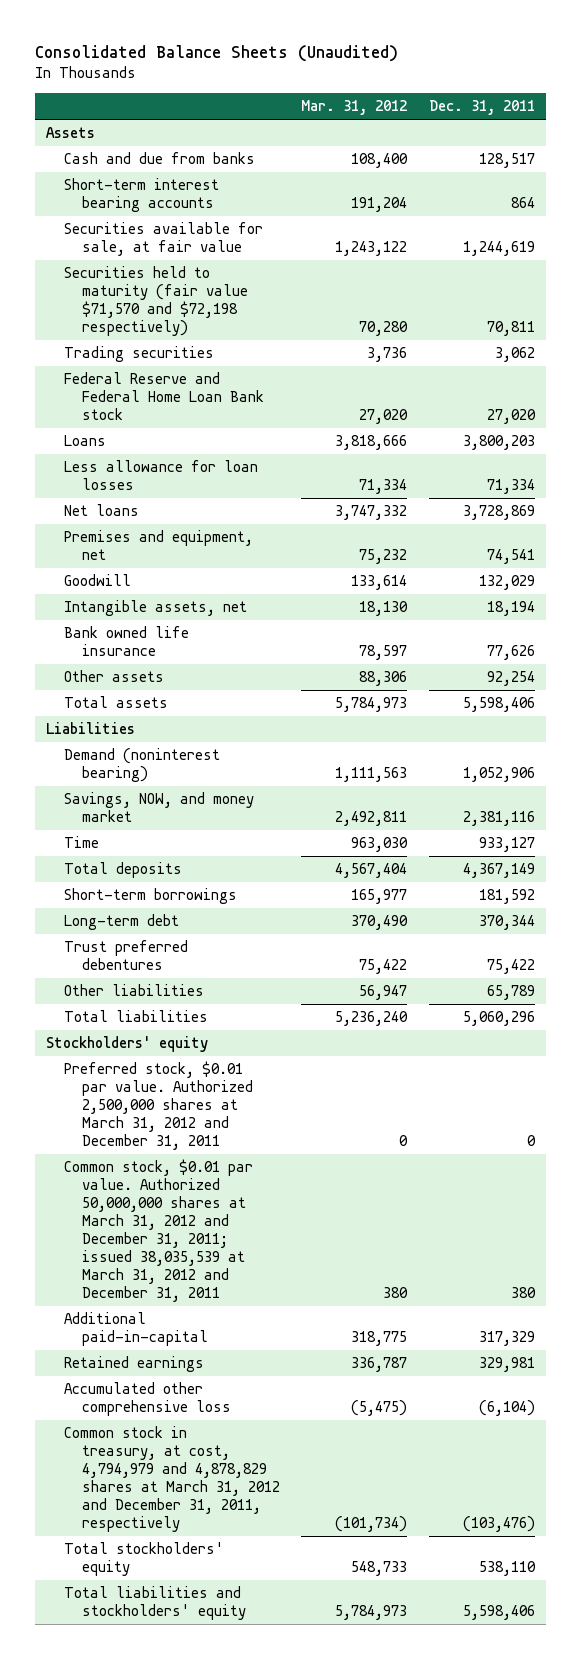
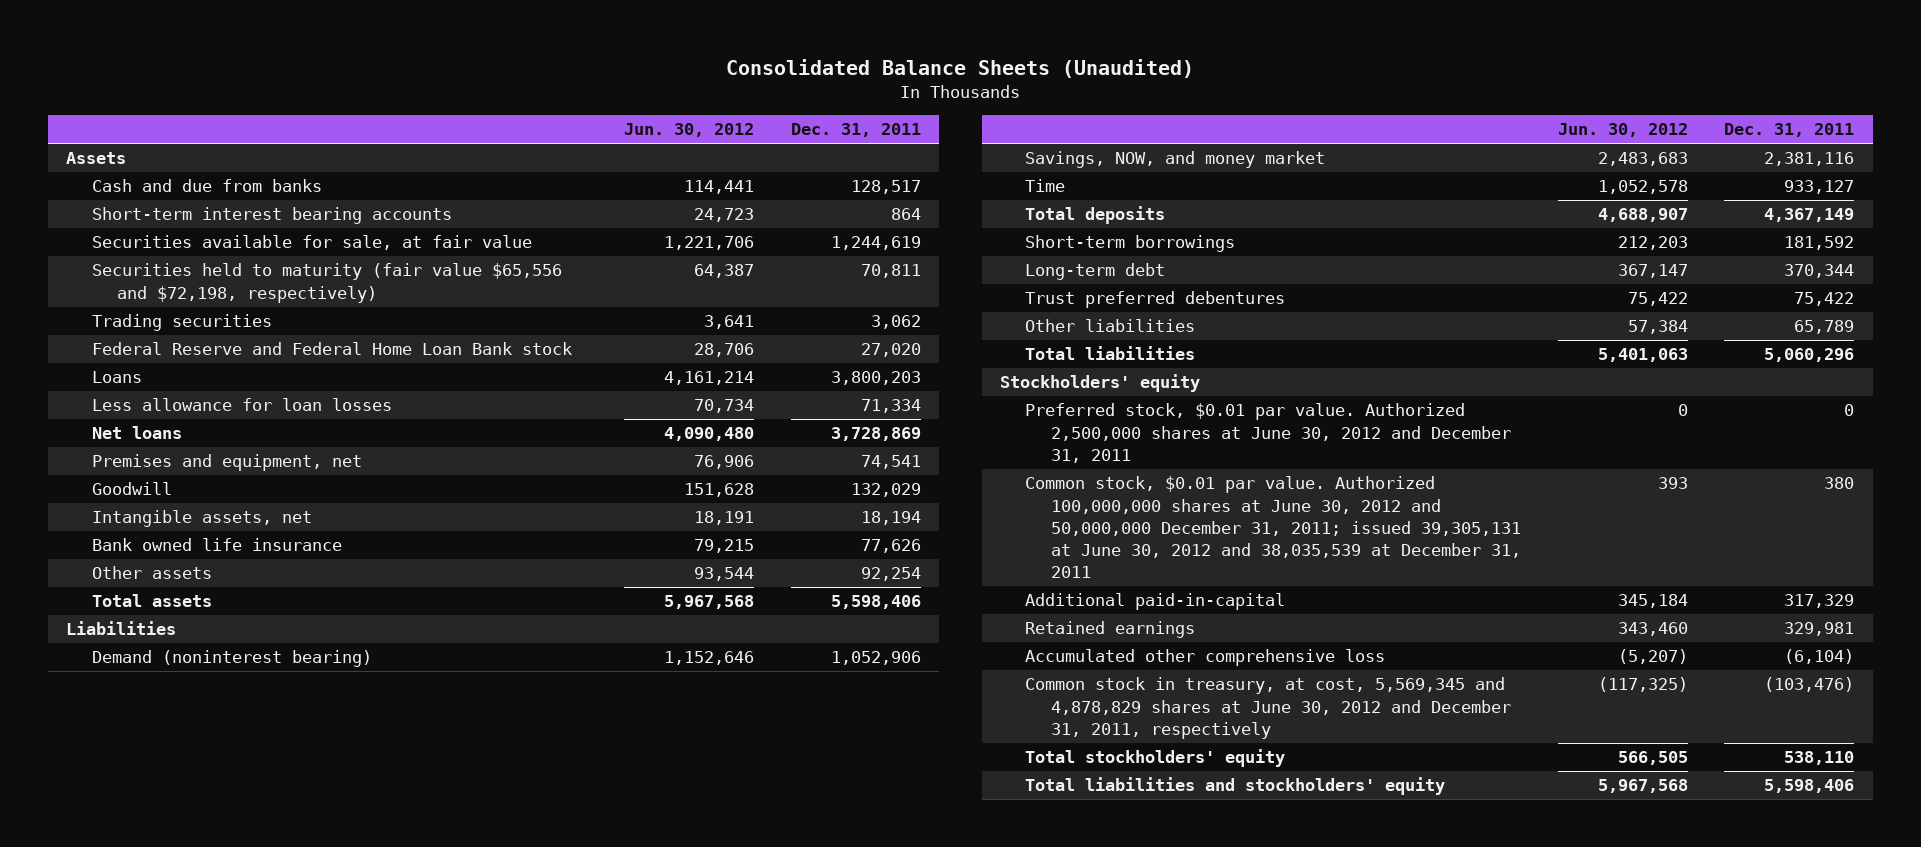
- | Mar. 31, 2012 | Dec. 31, 2011
+ | Jun. 30, 2012 | Dec. 31, 2011
- Securities held to maturity (fair value $71,570 and $72,198 respectively) | 70,280 | 70,811
+ Securities held to maturity (fair value $65,556 and $72,198, respectively) | 64,387 | 70,811
- Preferred stock, $0.01 par value. Authorized 2,500,000 shares at March 31, 2012 and December 31, 2011 | 0 | 0
- Common stock, $0.01 par value. Authorized 50,000,000 shares at March 31, 2012 and December 31, 2011; issued 38,035,539 at March 31, 2012 and December 31, 2011 | 380 | 380
+ Preferred stock, $0.01 par value. Authorized 2,500,000 shares at June 30, 2012 and December 31, 2011 | 0 | 0
+ Common stock, $0.01 par value. Authorized 100,000,000 shares at June 30, 2012 and 50,000,000 December 31, 2011; issued 39,305,131 at June 30, 2012 and 38,035,539 at December 31, 2011 | 393 | 380
- Common stock in treasury, at cost, 4,794,979 and 4,878,829 shares at March 31, 2012 and December 31, 2011, respectively | (101,734) | (103,476)
+ Common stock in treasury, at cost, 5,569,345 and 4,878,829 shares at June 30, 2012 and December 31, 2011, respectively | (117,325) | (103,476)

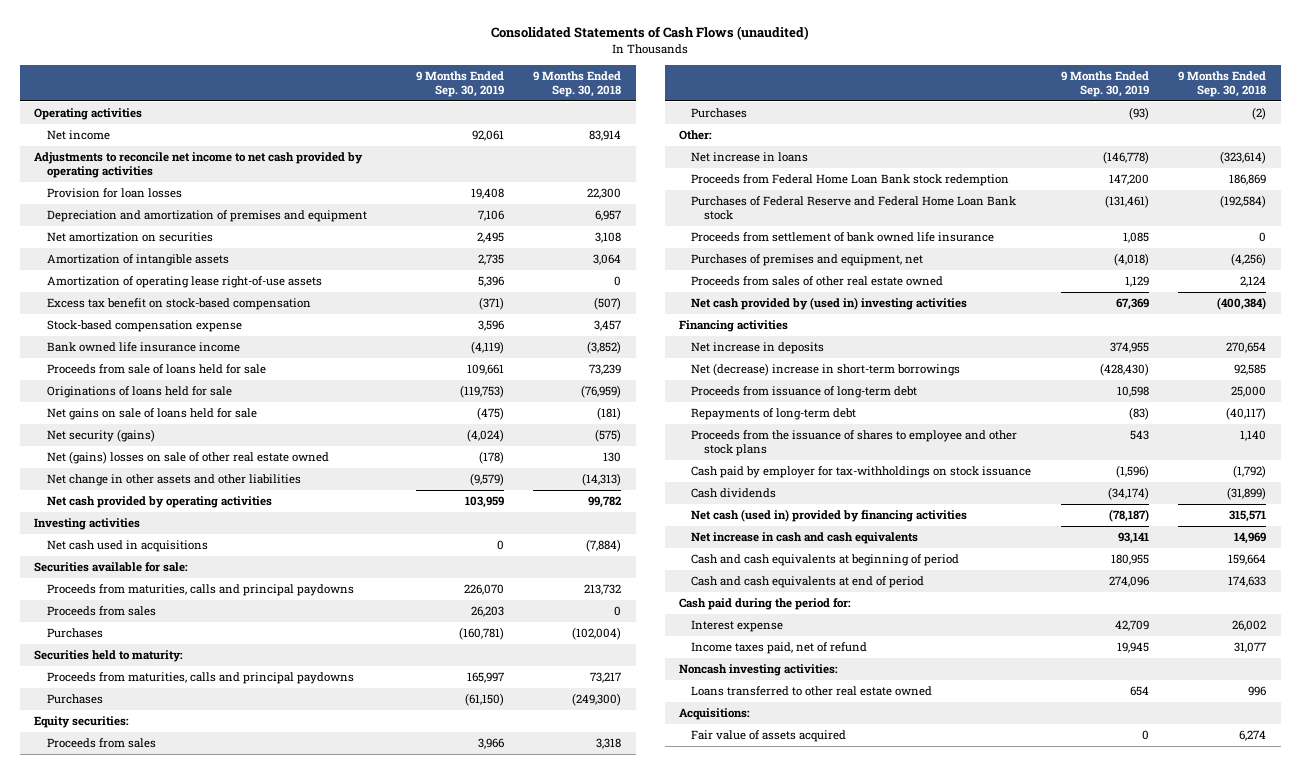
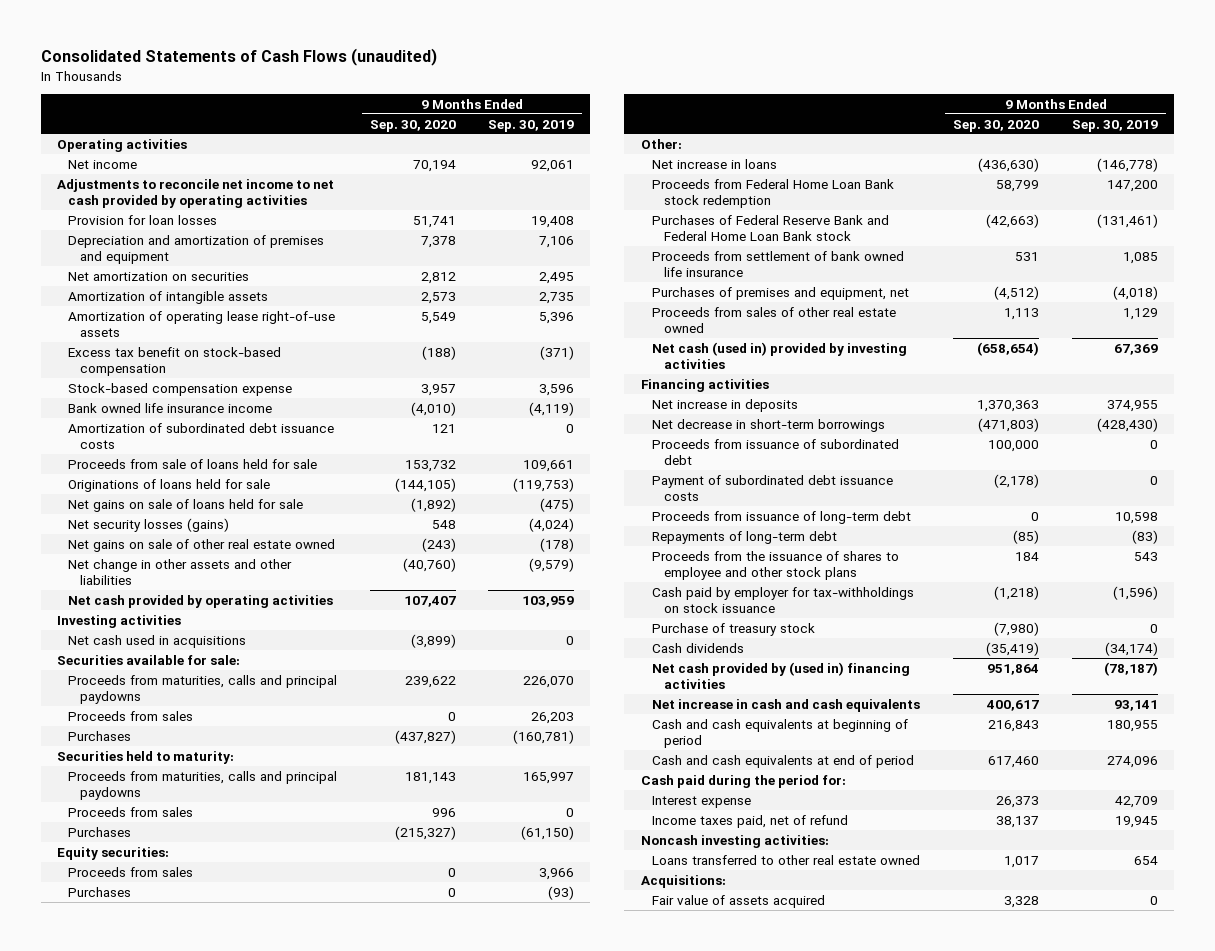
- | 9 Months Ended Sep. 30, 2019 | 9 Months Ended Sep. 30, 2018
+ | 9 Months Ended Sep. 30, 2020 | 9 Months Ended Sep. 30, 2019
+ Amortization of subordinated debt issuance costs | 121 | 0
- Net security (gains) | (4,024) | (575)
- Net (gains) losses on sale of other real estate owned | (178) | 130
+ Net security losses (gains) | 548 | (4,024)
+ Net gains on sale of other real estate owned | (243) | (178)
+ Proceeds from sales | 996 | 0
- Purchases of Federal Reserve and Federal Home Loan Bank stock | (131,461) | (192,584)
+ Purchases of Federal Reserve Bank and Federal Home Loan Bank stock | (42,663) | (131,461)
- Net cash provided by (used in) investing activities | 67,369 | (400,384)
+ Net cash (used in) provided by investing activities | (658,654) | 67,369
- Net (decrease) increase in short-term borrowings | (428,430) | 92,585
+ Net decrease in short-term borrowings | (471,803) | (428,430)
+ Proceeds from issuance of subordinated debt | 100,000 | 0
+ Payment of subordinated debt issuance costs | (2,178) | 0
+ Purchase of treasury stock | (7,980) | 0
- Net cash (used in) provided by financing activities | (78,187) | 315,571
+ Net cash provided by (used in) financing activities | 951,864 | (78,187)

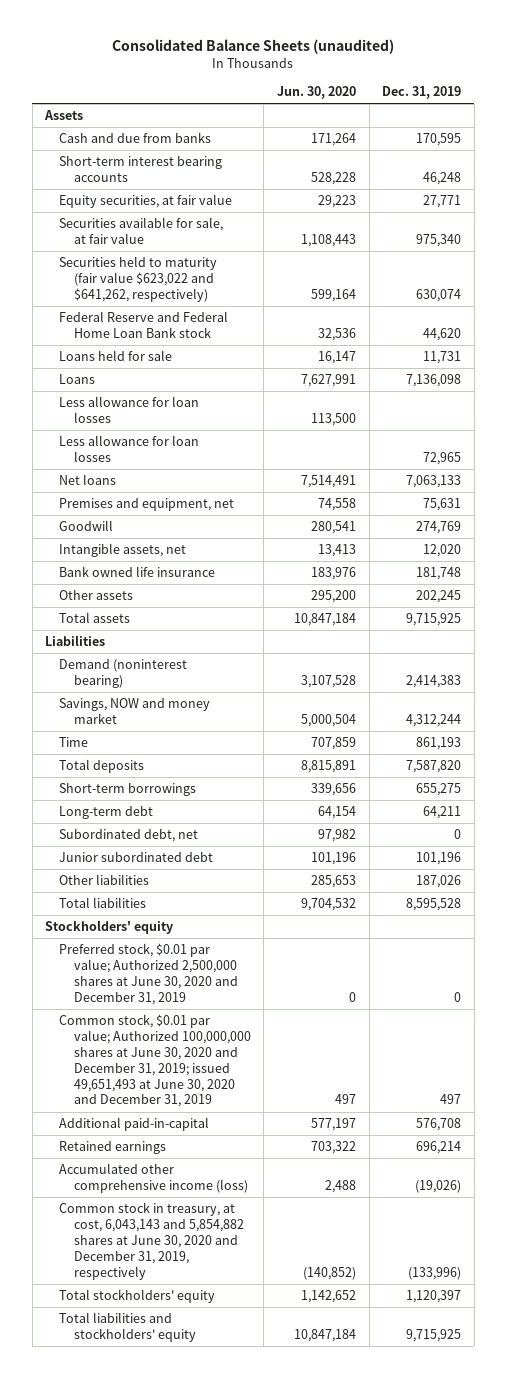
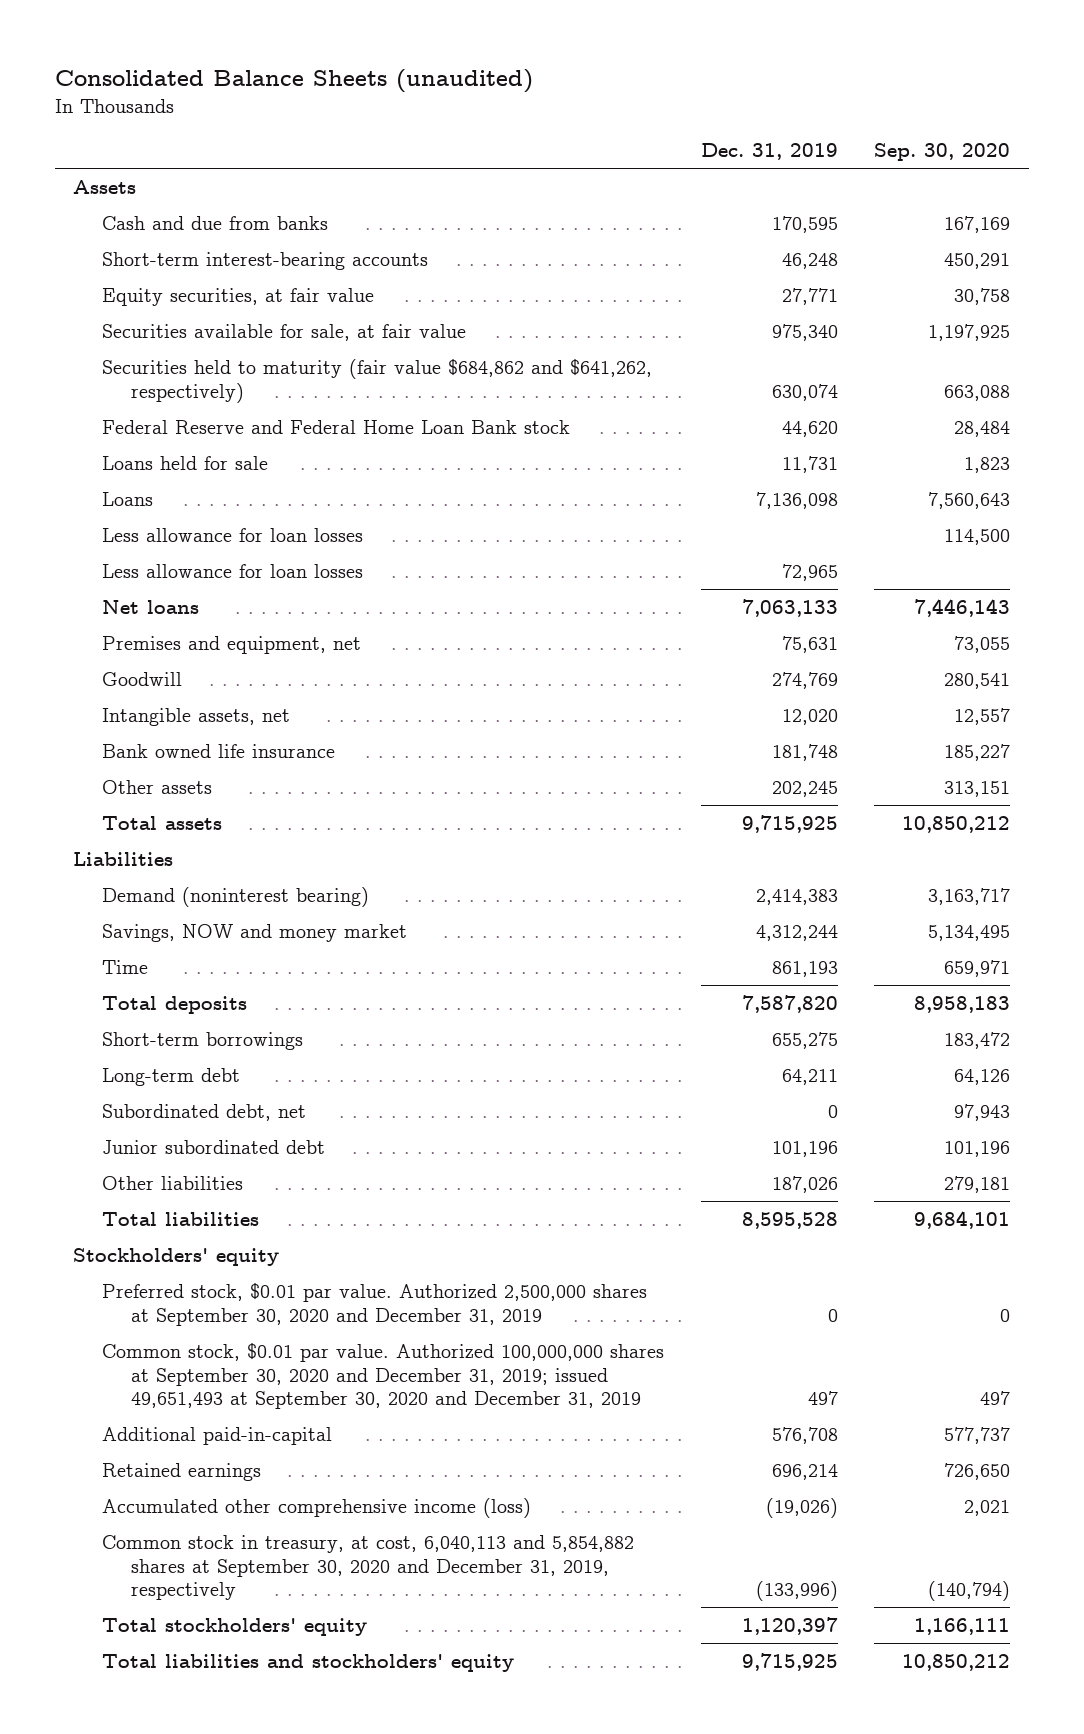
- | Jun. 30, 2020 | Dec. 31, 2019
+ | Dec. 31, 2019 | Sep. 30, 2020
- Short-term interest bearing accounts | 528,228 | 46,248
+ Short-term interest-bearing accounts | 46,248 | 450,291
- Securities held to maturity (fair value $623,022 and $641,262, respectively) | 599,164 | 630,074
+ Securities held to maturity (fair value $684,862 and $641,262, respectively) | 630,074 | 663,088
- Preferred stock, $0.01 par value; Authorized 2,500,000 shares at June 30, 2020 and December 31, 2019 | 0 | 0
- Common stock, $0.01 par value; Authorized 100,000,000 shares at June 30, 2020 and December 31, 2019; issued 49,651,493 at June 30, 2020 and December 31, 2019 | 497 | 497
+ Preferred stock, $0.01 par value. Authorized 2,500,000 shares at September 30, 2020 and December 31, 2019 | 0 | 0
+ Common stock, $0.01 par value. Authorized 100,000,000 shares at September 30, 2020 and December 31, 2019; issued 49,651,493 at September 30, 2020 and December 31, 2019 | 497 | 497
- Common stock in treasury, at cost, 6,043,143 and 5,854,882 shares at June 30, 2020 and December 31, 2019, respectively | (140,852) | (133,996)
+ Common stock in treasury, at cost, 6,040,113 and 5,854,882 shares at September 30, 2020 and December 31, 2019, respectively | (133,996) | (140,794)

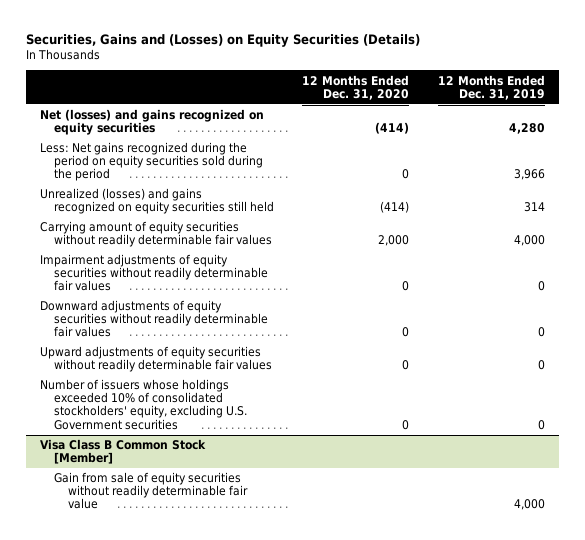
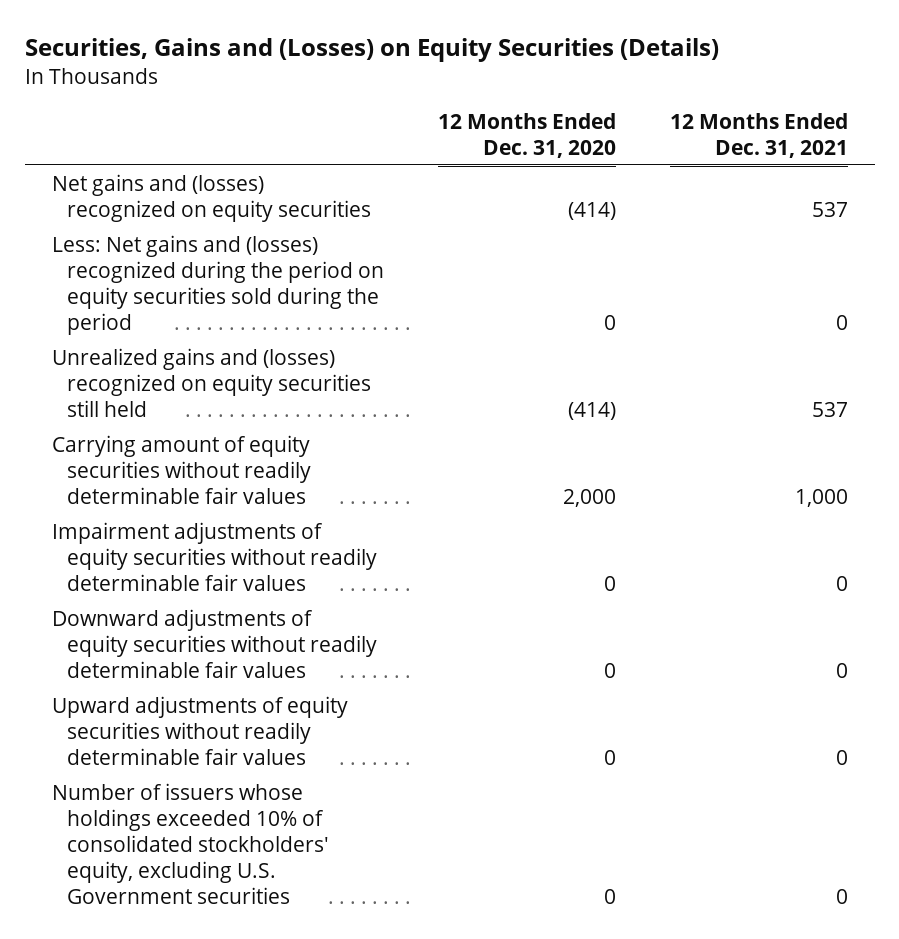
- | 12 Months Ended Dec. 31, 2020 | 12 Months Ended Dec. 31, 2019
+ | 12 Months Ended Dec. 31, 2020 | 12 Months Ended Dec. 31, 2021
- Net (losses) and gains recognized on equity securities | (414) | 4,280
- Less: Net gains recognized during the period on equity securities sold during the period | 0 | 3,966
- Unrealized (losses) and gains recognized on equity securities still held | (414) | 314
+ Net gains and (losses) recognized on equity securities | (414) | 537
+ Less: Net gains and (losses) recognized during the period on equity securities sold during the period | 0 | 0
+ Unrealized gains and (losses) recognized on equity securities still held | (414) | 537
- Visa Class B Common Stock [Member]
- Gain from sale of equity securities without readily determinable fair value | | 4,000

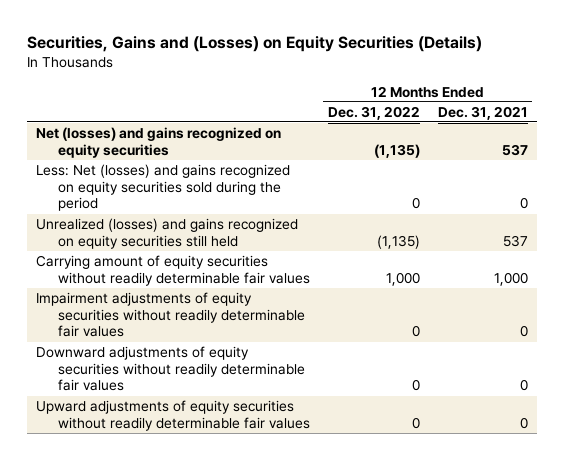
- | 12 Months Ended Dec. 31, 2020 | 12 Months Ended Dec. 31, 2021
+ | 12 Months Ended Dec. 31, 2022 | 12 Months Ended Dec. 31, 2021
- Net gains and (losses) recognized on equity securities | (414) | 537
- Less: Net gains and (losses) recognized during the period on equity securities sold during the period | 0 | 0
- Unrealized gains and (losses) recognized on equity securities still held | (414) | 537
+ Net (losses) and gains recognized on equity securities | (1,135) | 537
+ Less: Net (losses) and gains recognized on equity securities sold during the period | 0 | 0
+ Unrealized (losses) and gains recognized on equity securities still held | (1,135) | 537
- Number of issuers whose holdings exceeded 10% of consolidated stockholders' equity, excluding U.S. Government securities | 0 | 0

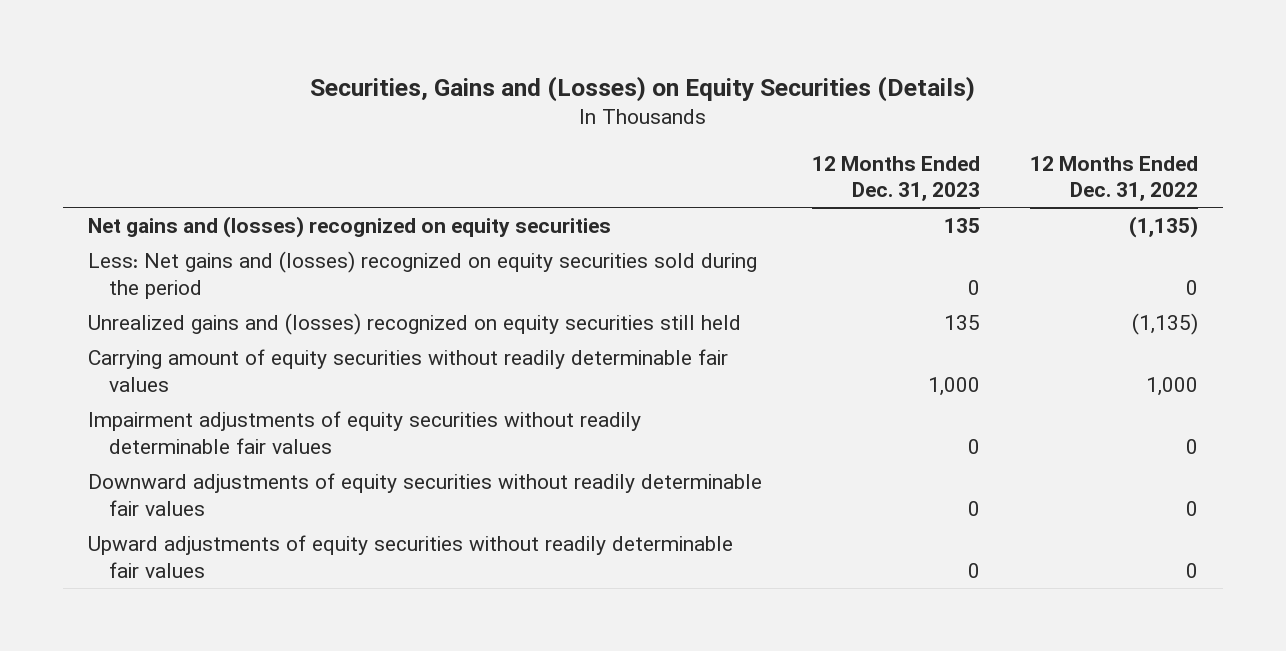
- | 12 Months Ended Dec. 31, 2022 | 12 Months Ended Dec. 31, 2021
+ | 12 Months Ended Dec. 31, 2023 | 12 Months Ended Dec. 31, 2022
- Net (losses) and gains recognized on equity securities | (1,135) | 537
- Less: Net (losses) and gains recognized on equity securities sold during the period | 0 | 0
- Unrealized (losses) and gains recognized on equity securities still held | (1,135) | 537
+ Net gains and (losses) recognized on equity securities | 135 | (1,135)
+ Less: Net gains and (losses) recognized on equity securities sold during the period | 0 | 0
+ Unrealized gains and (losses) recognized on equity securities still held | 135 | (1,135)

